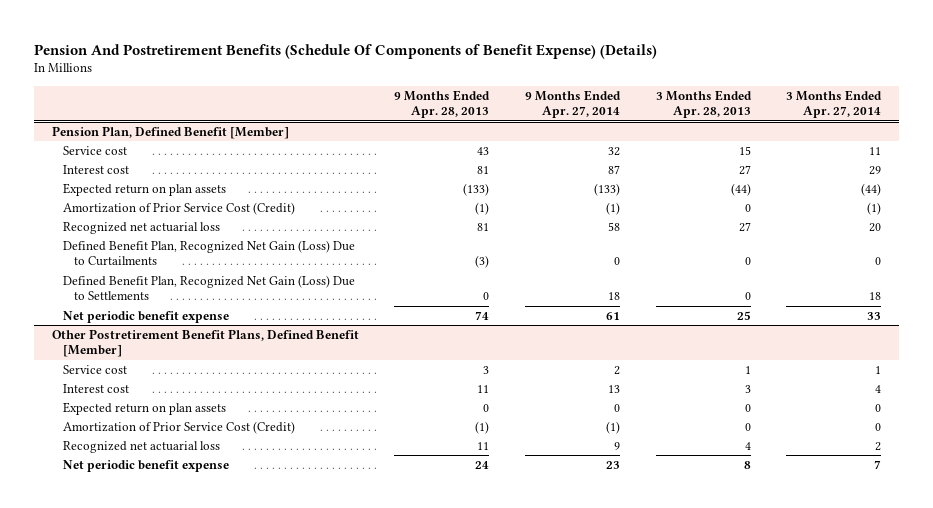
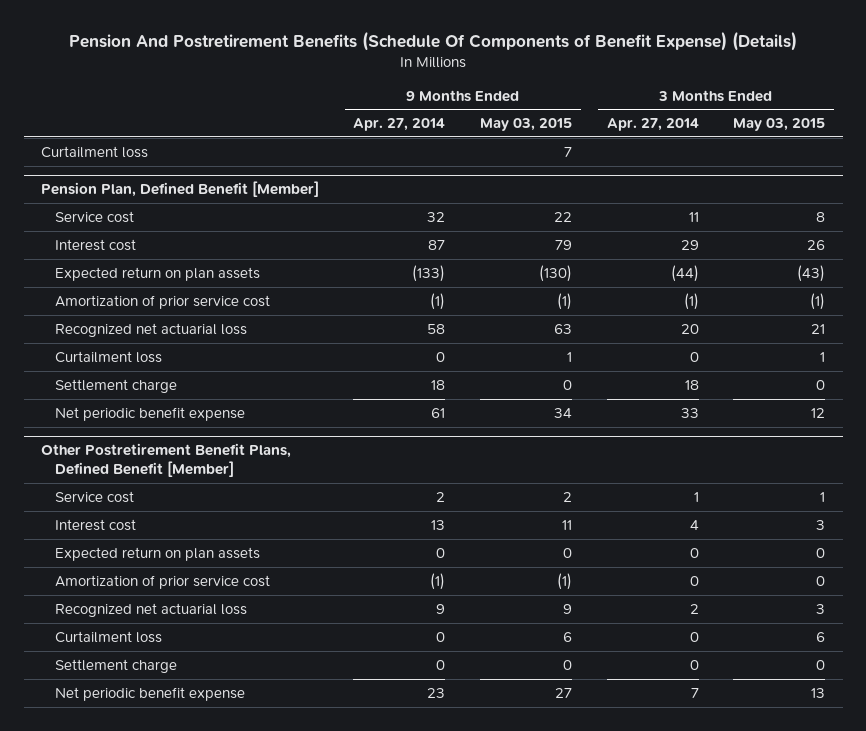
- | 9 Months Ended Apr. 28, 2013 | 9 Months Ended Apr. 27, 2014 | 3 Months Ended Apr. 28, 2013 | 3 Months Ended Apr. 27, 2014
+ | 9 Months Ended Apr. 27, 2014 | 9 Months Ended May 03, 2015 | 3 Months Ended Apr. 27, 2014 | 3 Months Ended May 03, 2015
+ Curtailment loss | | 7 | |
@ Pension Plan, Defined Benefit [Member]
- Amortization of Prior Service Cost (Credit) | (1) | (1) | 0 | (1)
+ Amortization of prior service cost | (1) | (1) | (1) | (1)
- Defined Benefit Plan, Recognized Net Gain (Loss) Due to Curtailments | (3) | 0 | 0 | 0
- Defined Benefit Plan, Recognized Net Gain (Loss) Due to Settlements | 0 | 18 | 0 | 18
+ Curtailment loss | 0 | 1 | 0 | 1
+ Settlement charge | 18 | 0 | 18 | 0
@ Other Postretirement Benefit Plans, Defined Benefit [Member]
- Amortization of Prior Service Cost (Credit) | (1) | (1) | 0 | 0
+ Amortization of prior service cost | (1) | (1) | 0 | 0
+ Curtailment loss | 0 | 6 | 0 | 6
+ Settlement charge | 0 | 0 | 0 | 0

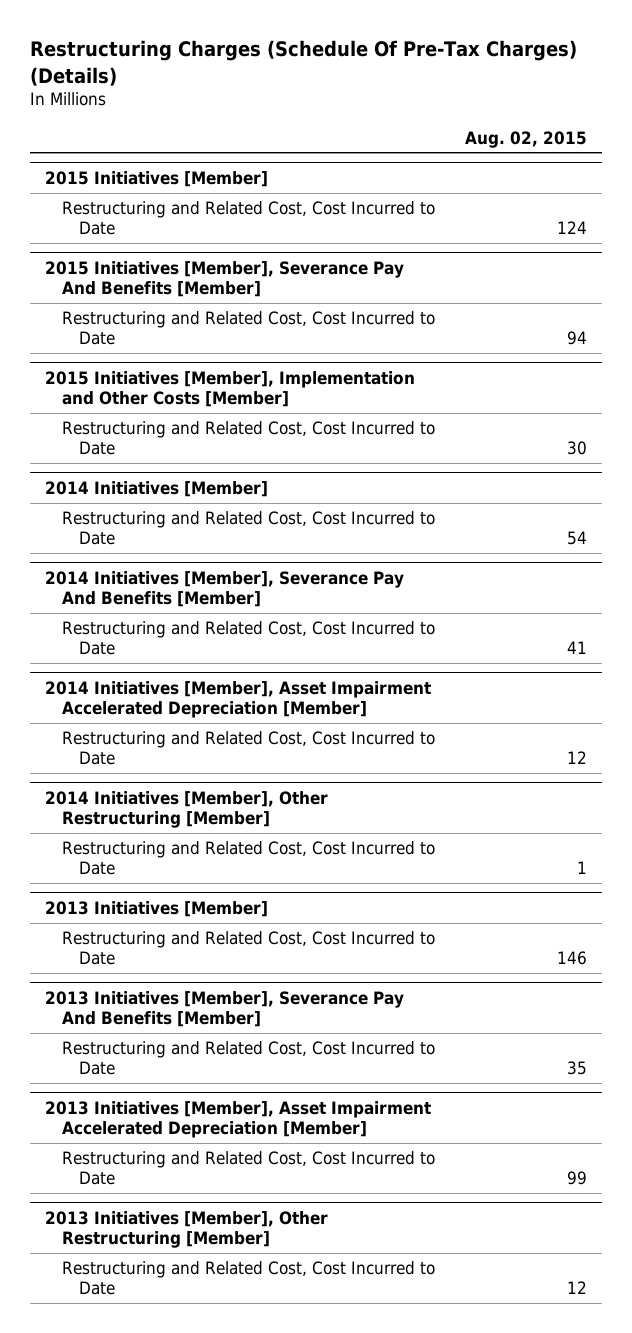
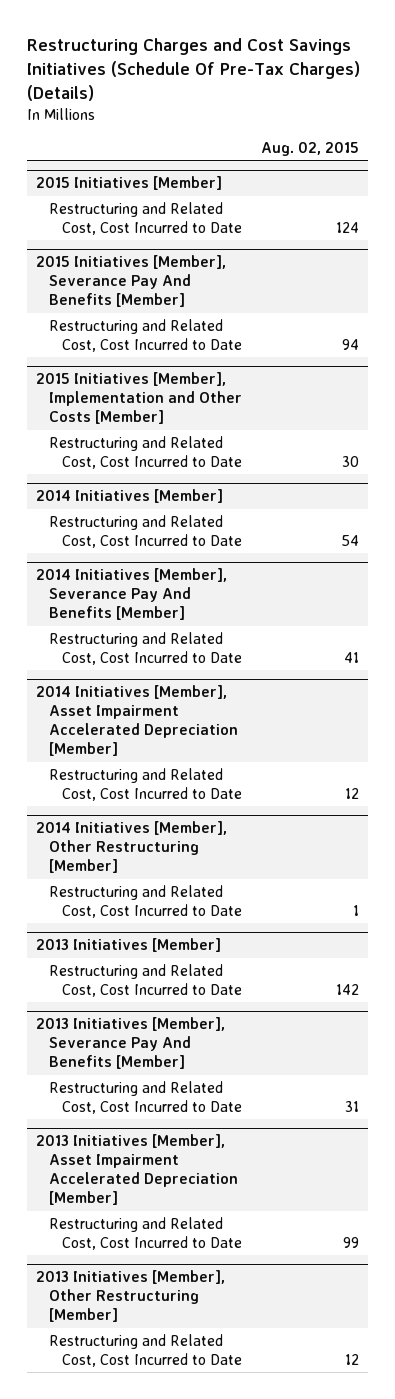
- Restructuring Charges (Schedule Of Pre-Tax Charges) (Details)
+ Restructuring Charges and Cost Savings Initiatives (Schedule Of Pre-Tax Charges) (Details)
@ 2013 Initiatives [Member]
- Restructuring and Related Cost, Cost Incurred to Date | 146
+ Restructuring and Related Cost, Cost Incurred to Date | 142
@ 2013 Initiatives [Member], Severance Pay And Benefits [Member]
- Restructuring and Related Cost, Cost Incurred to Date | 35
+ Restructuring and Related Cost, Cost Incurred to Date | 31

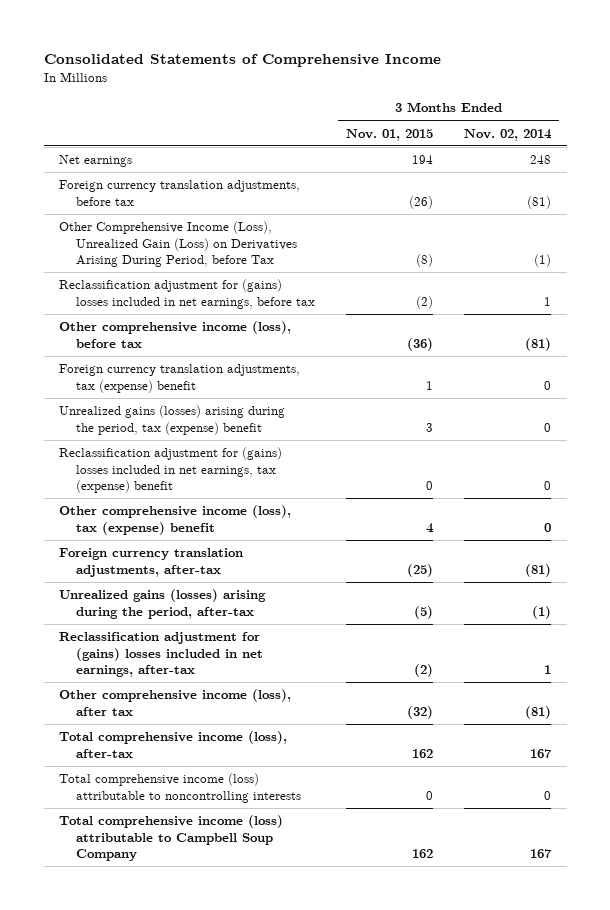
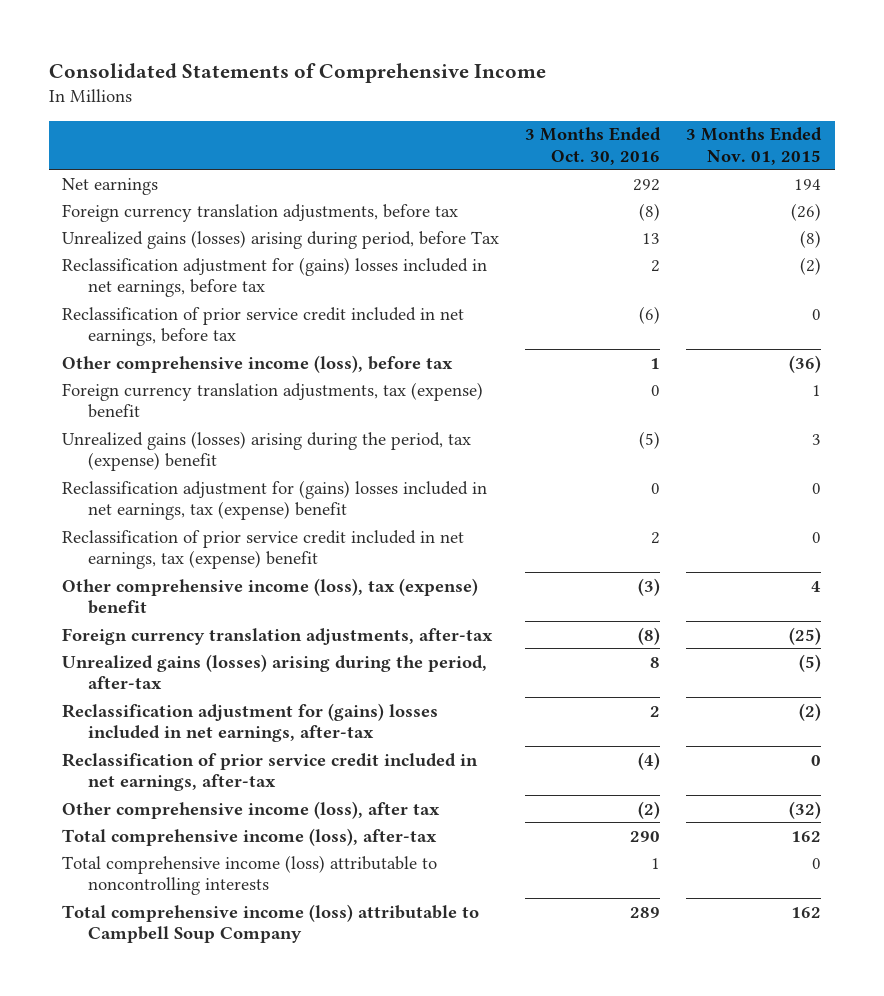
- | 3 Months Ended Nov. 01, 2015 | 3 Months Ended Nov. 02, 2014
+ | 3 Months Ended Oct. 30, 2016 | 3 Months Ended Nov. 01, 2015
- Other Comprehensive Income (Loss), Unrealized Gain (Loss) on Derivatives Arising During Period, before Tax | (8) | (1)
+ Unrealized gains (losses) arising during period, before Tax | 13 | (8)
+ Reclassification of prior service credit included in net earnings, before tax | (6) | 0
+ Reclassification of prior service credit included in net earnings, tax (expense) benefit | 2 | 0
+ Reclassification of prior service credit included in net earnings, after-tax | (4) | 0

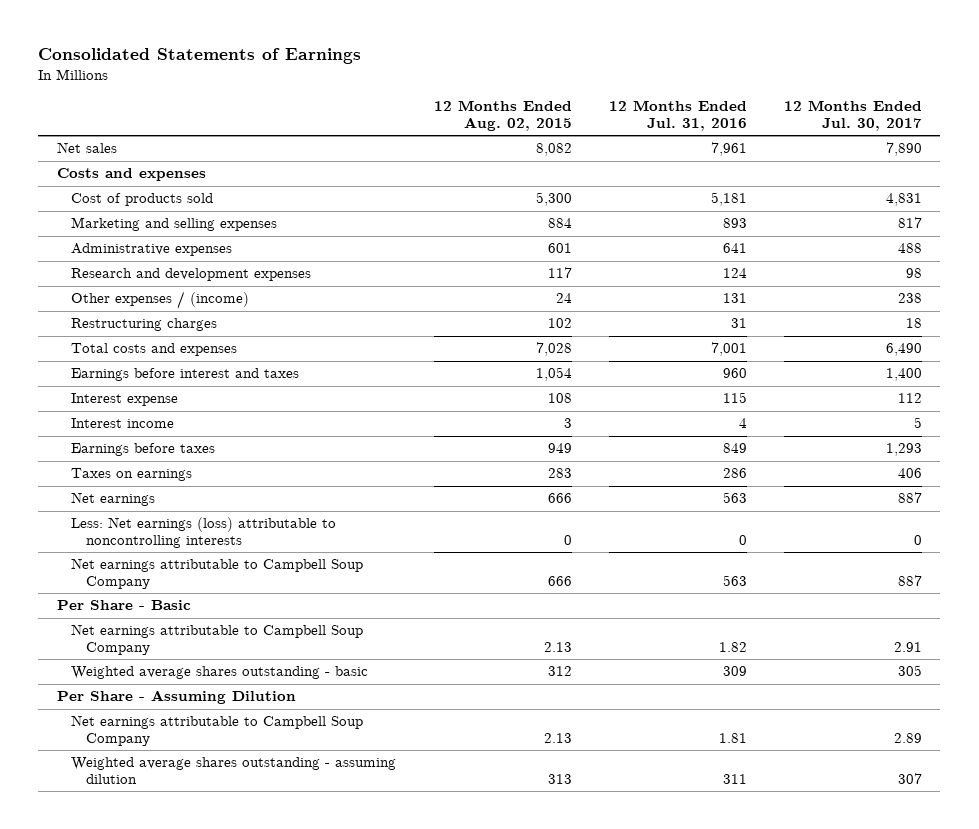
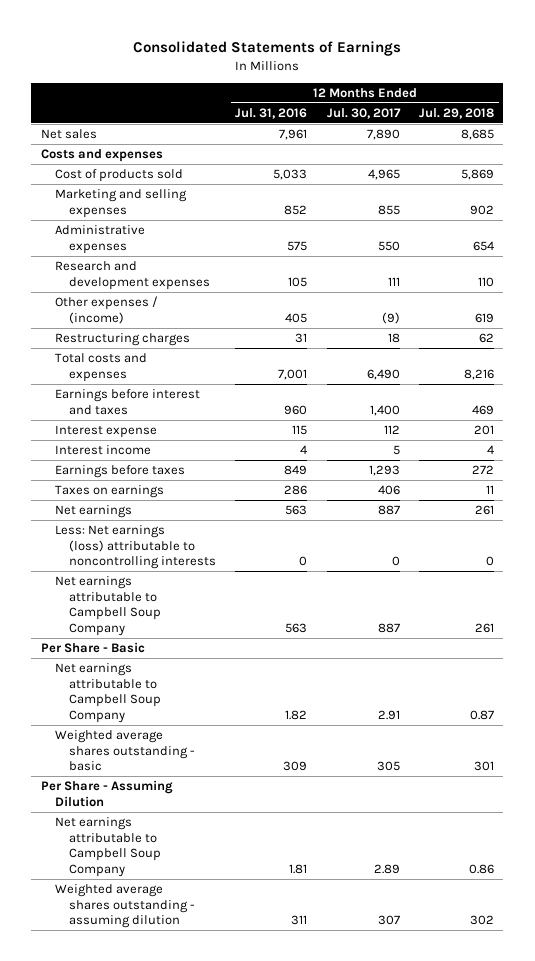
- | 12 Months Ended Aug. 02, 2015 | 12 Months Ended Jul. 31, 2016 | 12 Months Ended Jul. 30, 2017
+ | 12 Months Ended Jul. 31, 2016 | 12 Months Ended Jul. 30, 2017 | 12 Months Ended Jul. 29, 2018
- Cost of products sold | 5,300 | 5,181 | 4,831
- Marketing and selling expenses | 884 | 893 | 817
- Administrative expenses | 601 | 641 | 488
- Research and development expenses | 117 | 124 | 98
- Other expenses / (income) | 24 | 131 | 238
+ Cost of products sold | 5,033 | 4,965 | 5,869
+ Marketing and selling expenses | 852 | 855 | 902
+ Administrative expenses | 575 | 550 | 654
+ Research and development expenses | 105 | 111 | 110
+ Other expenses / (income) | 405 | (9) | 619

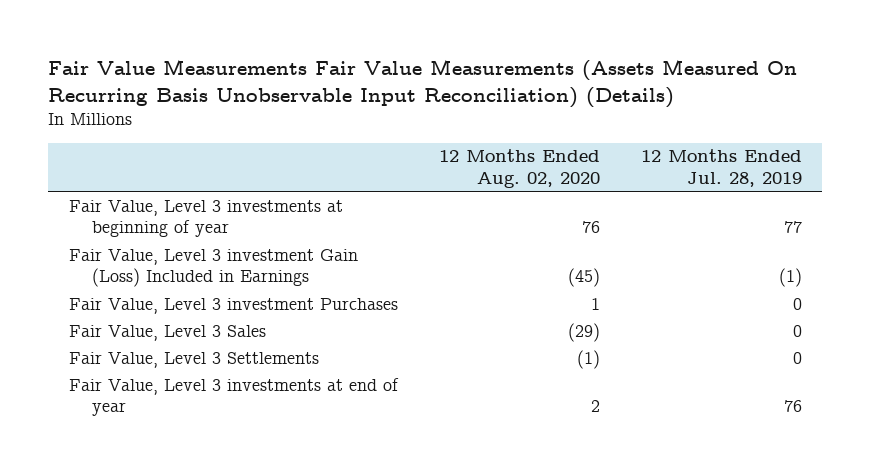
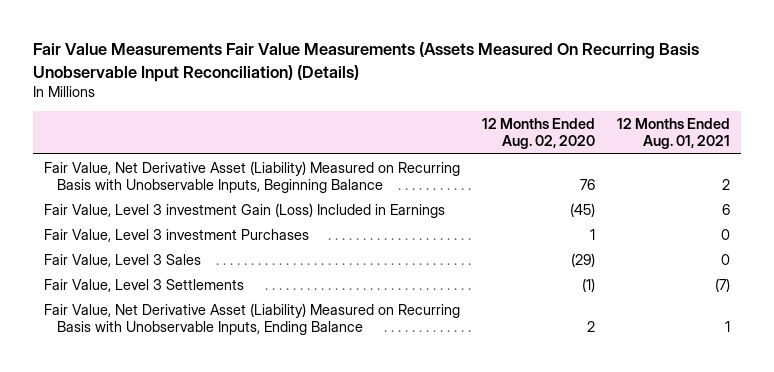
- | 12 Months Ended Aug. 02, 2020 | 12 Months Ended Jul. 28, 2019
+ | 12 Months Ended Aug. 02, 2020 | 12 Months Ended Aug. 01, 2021
- Fair Value, Level 3 investments at beginning of year | 76 | 77
+ Fair Value, Net Derivative Asset (Liability) Measured on Recurring Basis with Unobservable Inputs, Beginning Balance | 76 | 2
- Fair Value, Level 3 investments at end of year | 2 | 76
+ Fair Value, Net Derivative Asset (Liability) Measured on Recurring Basis with Unobservable Inputs, Ending Balance | 2 | 1

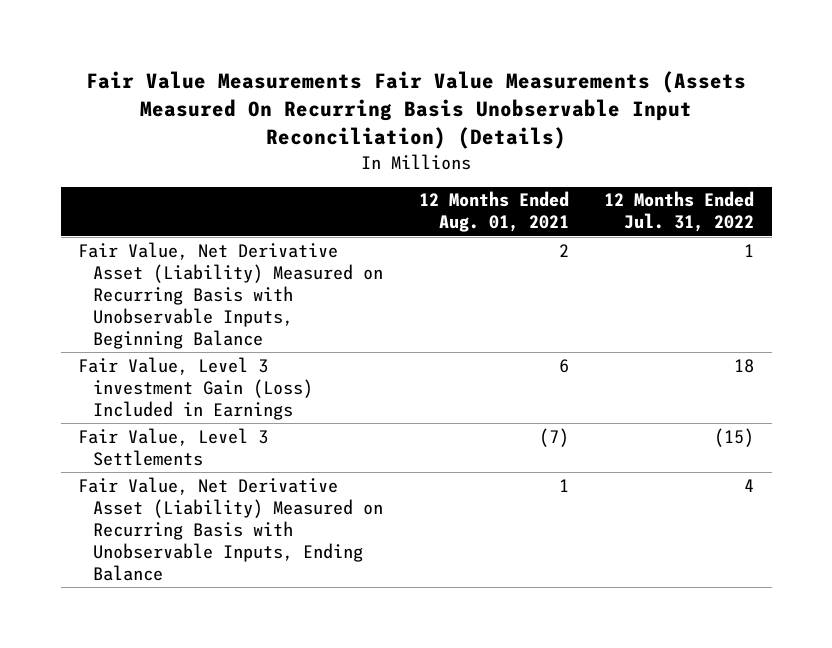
- | 12 Months Ended Aug. 02, 2020 | 12 Months Ended Aug. 01, 2021
+ | 12 Months Ended Aug. 01, 2021 | 12 Months Ended Jul. 31, 2022
- Fair Value, Level 3 investment Purchases | 1 | 0
- Fair Value, Level 3 Sales | (29) | 0

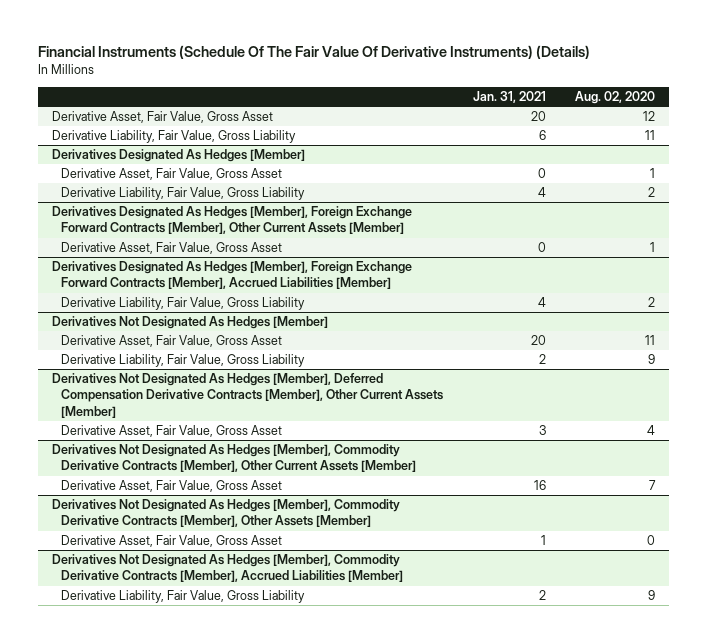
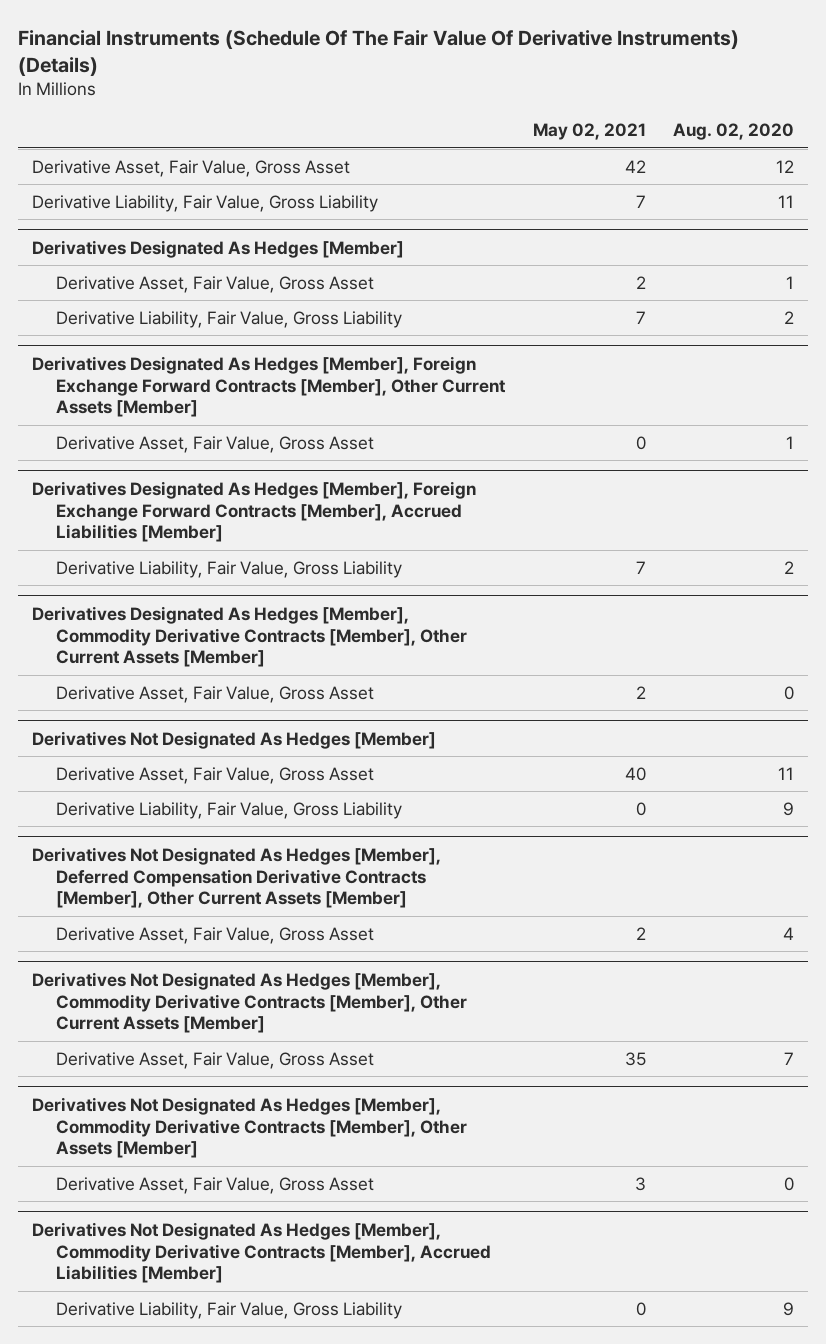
- | Jan. 31, 2021 | Aug. 02, 2020
+ | May 02, 2021 | Aug. 02, 2020
+ Derivatives Designated As Hedges [Member], Commodity Derivative Contracts [Member], Other Current Assets [Member]
+ Derivative Asset, Fair Value, Gross Asset | 2 | 0

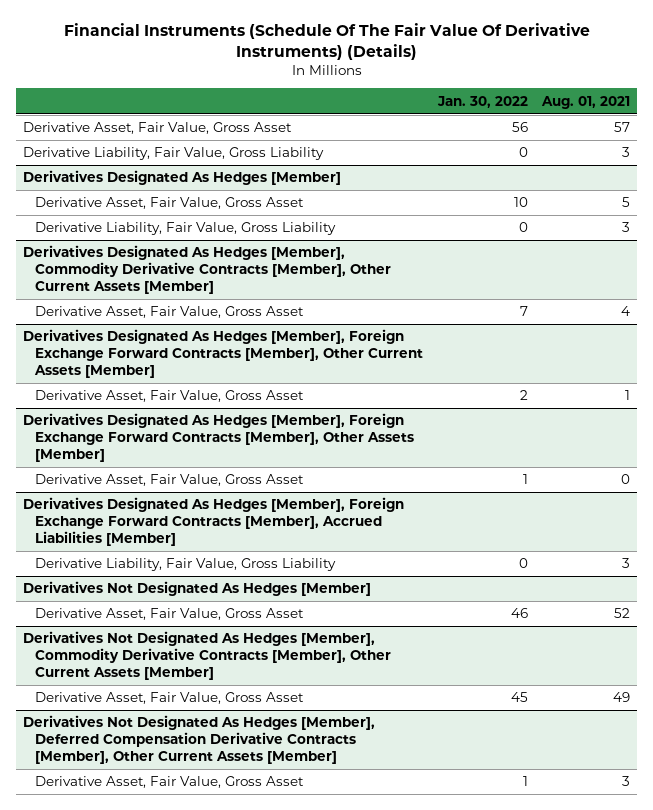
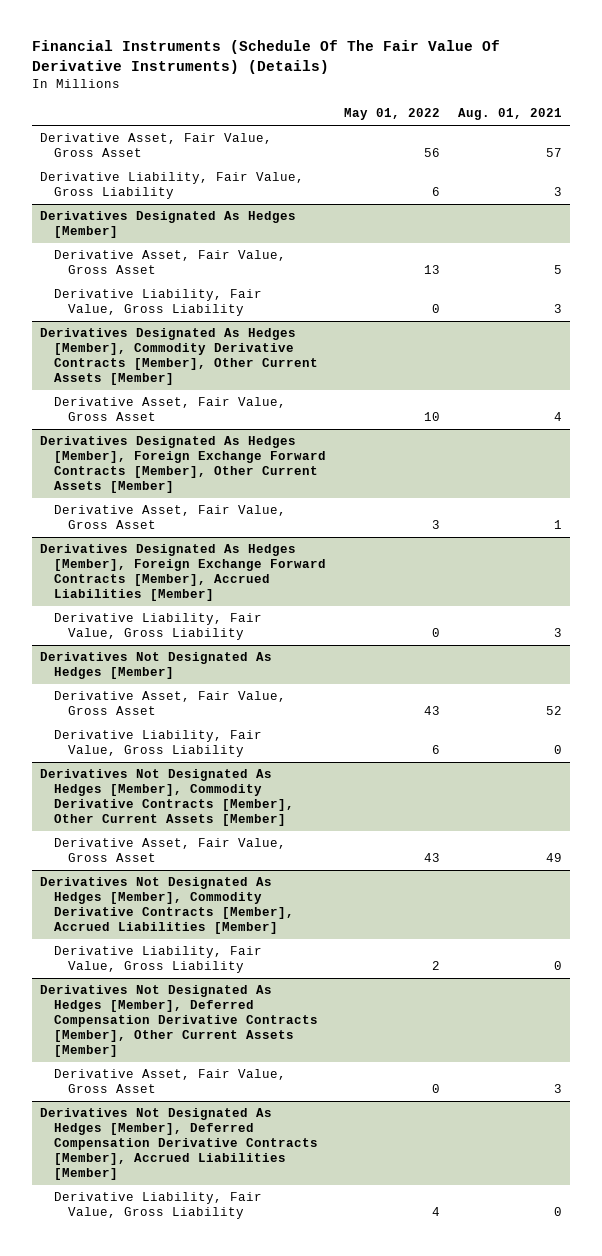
- | Jan. 30, 2022 | Aug. 01, 2021
+ | May 01, 2022 | Aug. 01, 2021
- Derivatives Designated As Hedges [Member], Foreign Exchange Forward Contracts [Member], Other Assets [Member]
- Derivative Asset, Fair Value, Gross Asset | 1 | 0
@ Derivatives Not Designated As Hedges [Member]
+ Derivative Liability, Fair Value, Gross Liability | 6 | 0
+ Derivatives Not Designated As Hedges [Member], Commodity Derivative Contracts [Member], Accrued Liabilities [Member]
+ Derivative Liability, Fair Value, Gross Liability | 2 | 0
+ Derivatives Not Designated As Hedges [Member], Deferred Compensation Derivative Contracts [Member], Accrued Liabilities [Member]
+ Derivative Liability, Fair Value, Gross Liability | 4 | 0

